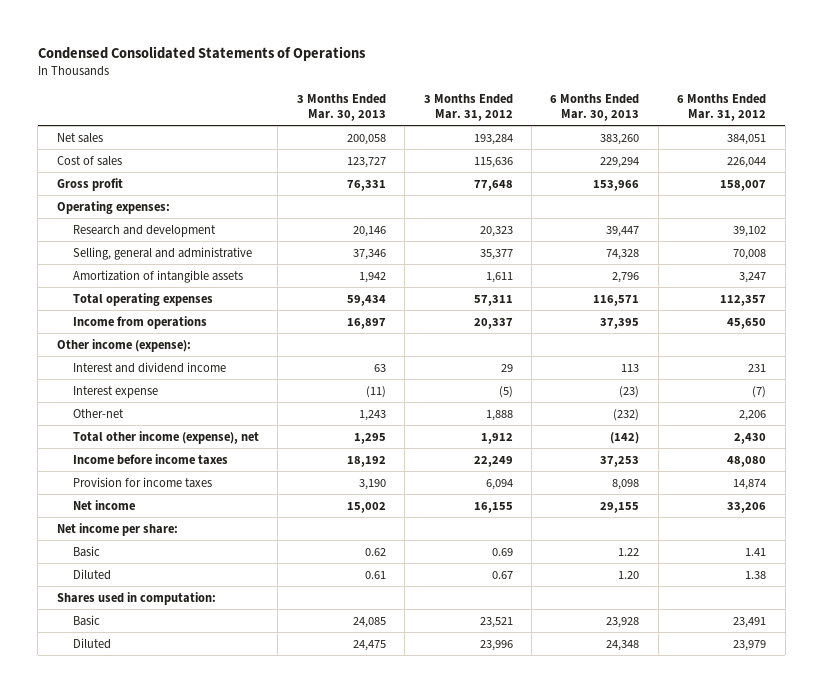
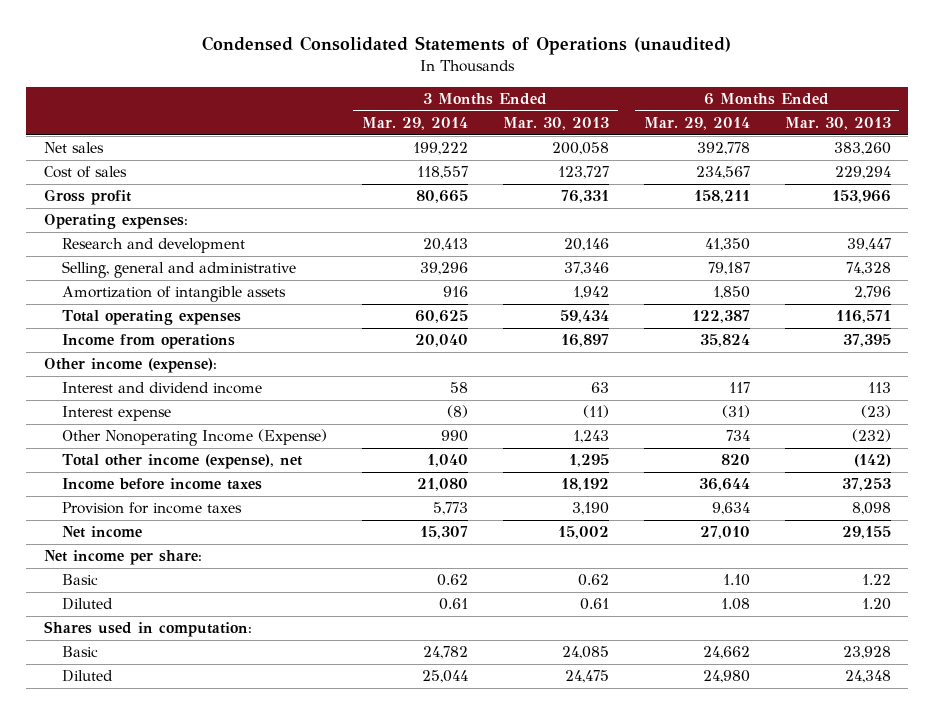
- Condensed Consolidated Statements of Operations
+ Condensed Consolidated Statements of Operations (unaudited)
- | 3 Months Ended Mar. 30, 2013 | 3 Months Ended Mar. 31, 2012 | 6 Months Ended Mar. 30, 2013 | 6 Months Ended Mar. 31, 2012
+ | 3 Months Ended Mar. 29, 2014 | 3 Months Ended Mar. 30, 2013 | 6 Months Ended Mar. 29, 2014 | 6 Months Ended Mar. 30, 2013
- Other-net | 1,243 | 1,888 | (232) | 2,206
+ Other Nonoperating Income (Expense) | 990 | 1,243 | 734 | (232)

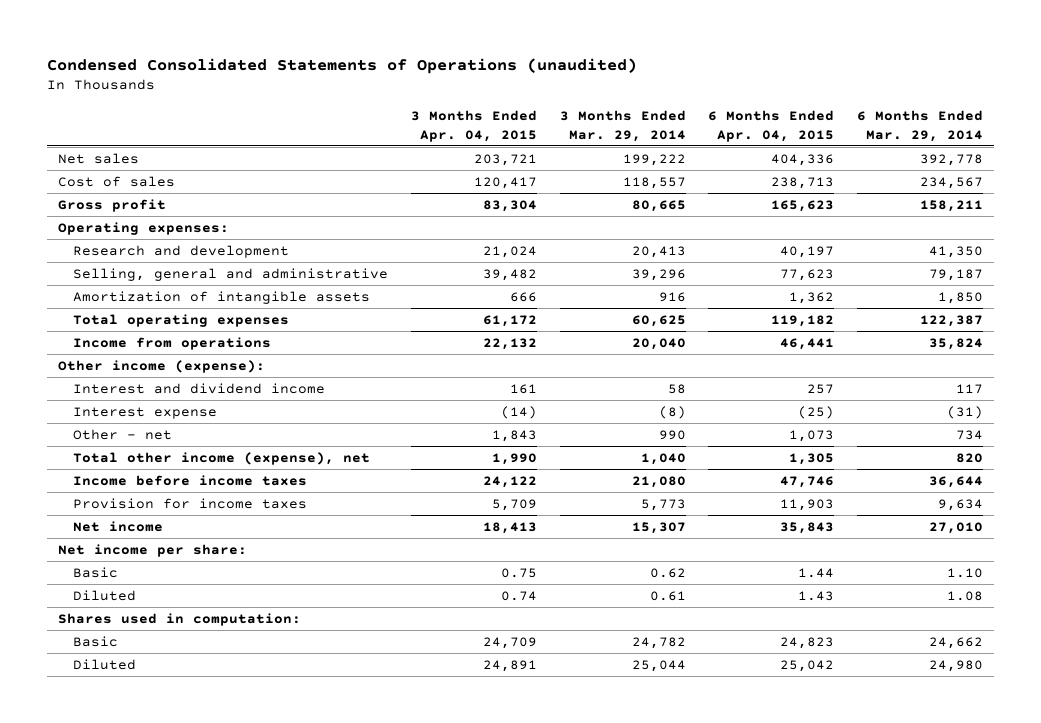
- | 3 Months Ended Mar. 29, 2014 | 3 Months Ended Mar. 30, 2013 | 6 Months Ended Mar. 29, 2014 | 6 Months Ended Mar. 30, 2013
+ | 3 Months Ended Apr. 04, 2015 | 3 Months Ended Mar. 29, 2014 | 6 Months Ended Apr. 04, 2015 | 6 Months Ended Mar. 29, 2014
- Other Nonoperating Income (Expense) | 990 | 1,243 | 734 | (232)
+ Other - net | 1,843 | 990 | 1,073 | 734

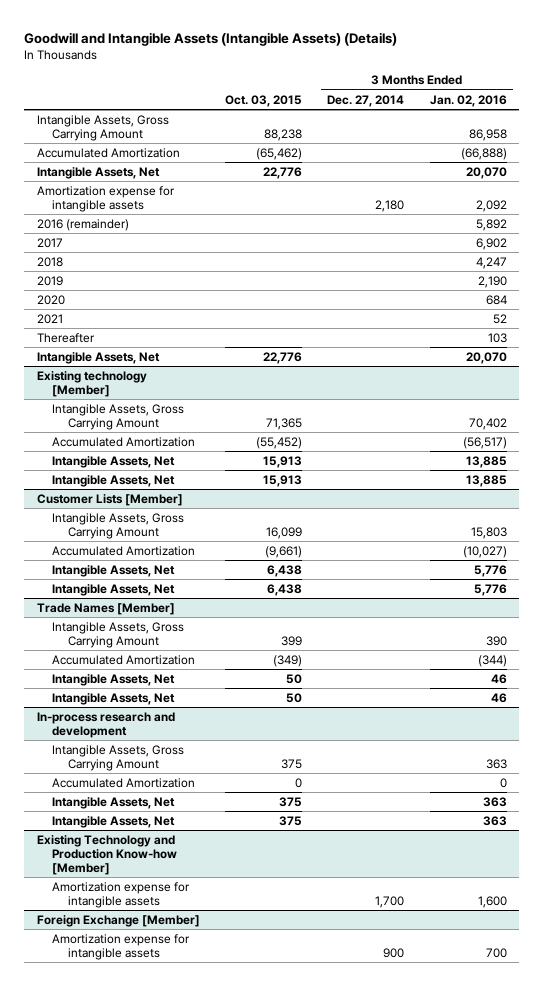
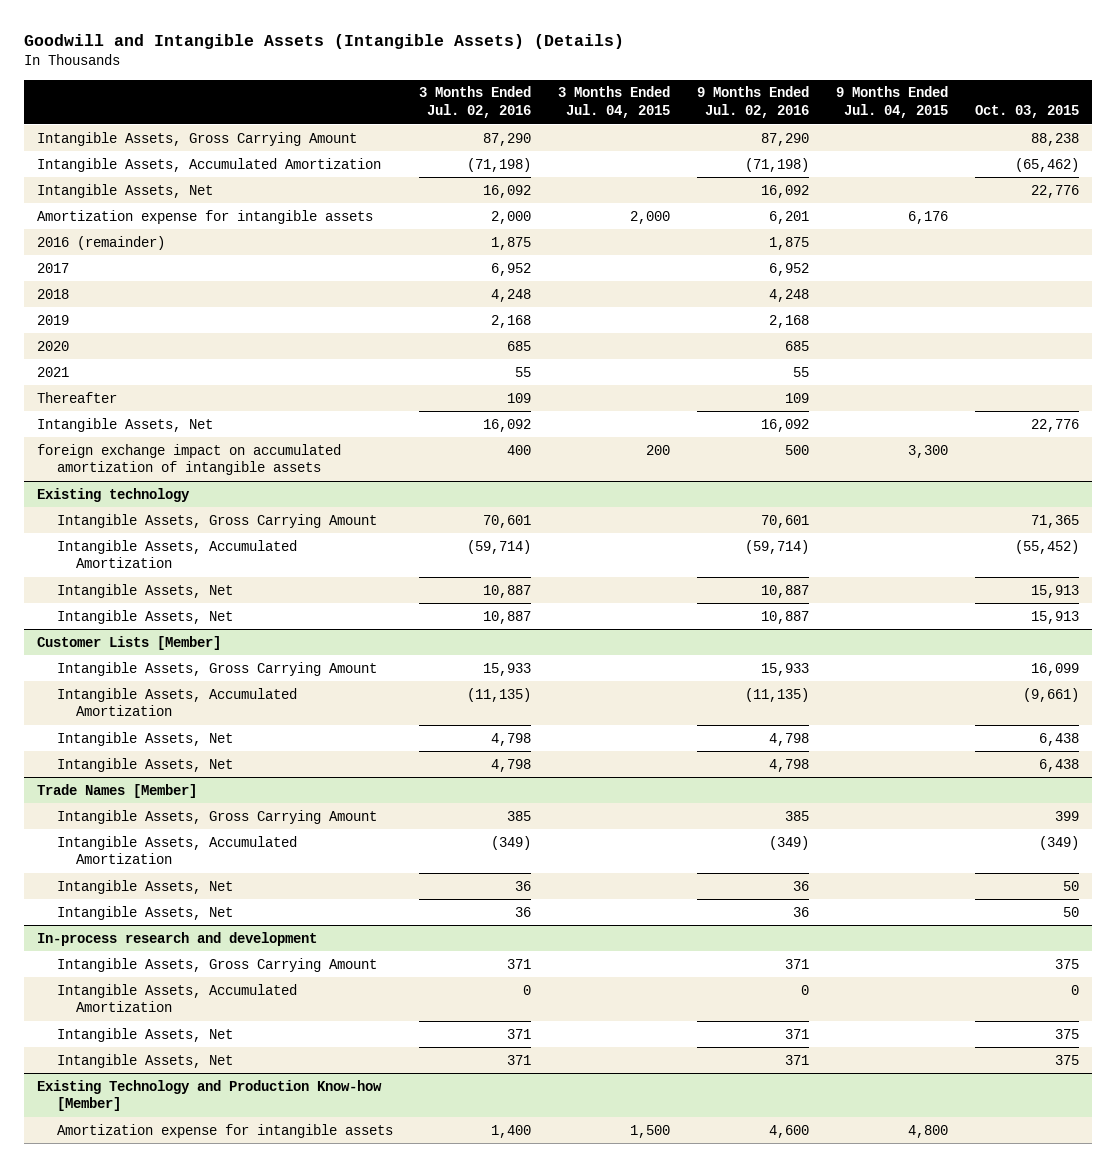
- | Oct. 03, 2015 | 3 Months Ended Dec. 27, 2014 | 3 Months Ended Jan. 02, 2016
+ | 3 Months Ended Jul. 02, 2016 | 3 Months Ended Jul. 04, 2015 | 9 Months Ended Jul. 02, 2016 | 9 Months Ended Jul. 04, 2015 | Oct. 03, 2015
- Accumulated Amortization | (65,462) | | (66,888)
+ Intangible Assets, Accumulated Amortization | (71,198) | | (71,198) | | (65,462)
- Existing technology [Member]
+ foreign exchange impact on accumulated amortization of intangible assets | 400 | 200 | 500 | 3,300 |
+ Existing technology
- Accumulated Amortization | (55,452) | | (56,517)
+ Intangible Assets, Accumulated Amortization | (59,714) | | (59,714) | | (55,452)
@ Customer Lists [Member]
- Accumulated Amortization | (9,661) | | (10,027)
+ Intangible Assets, Accumulated Amortization | (11,135) | | (11,135) | | (9,661)
@ Trade Names [Member]
- Accumulated Amortization | (349) | | (344)
+ Intangible Assets, Accumulated Amortization | (349) | | (349) | | (349)
@ In-process research and development
- Accumulated Amortization | 0 | | 0
+ Intangible Assets, Accumulated Amortization | 0 | | 0 | | 0
- Foreign Exchange [Member]
- Amortization expense for intangible assets | | 900 | 700

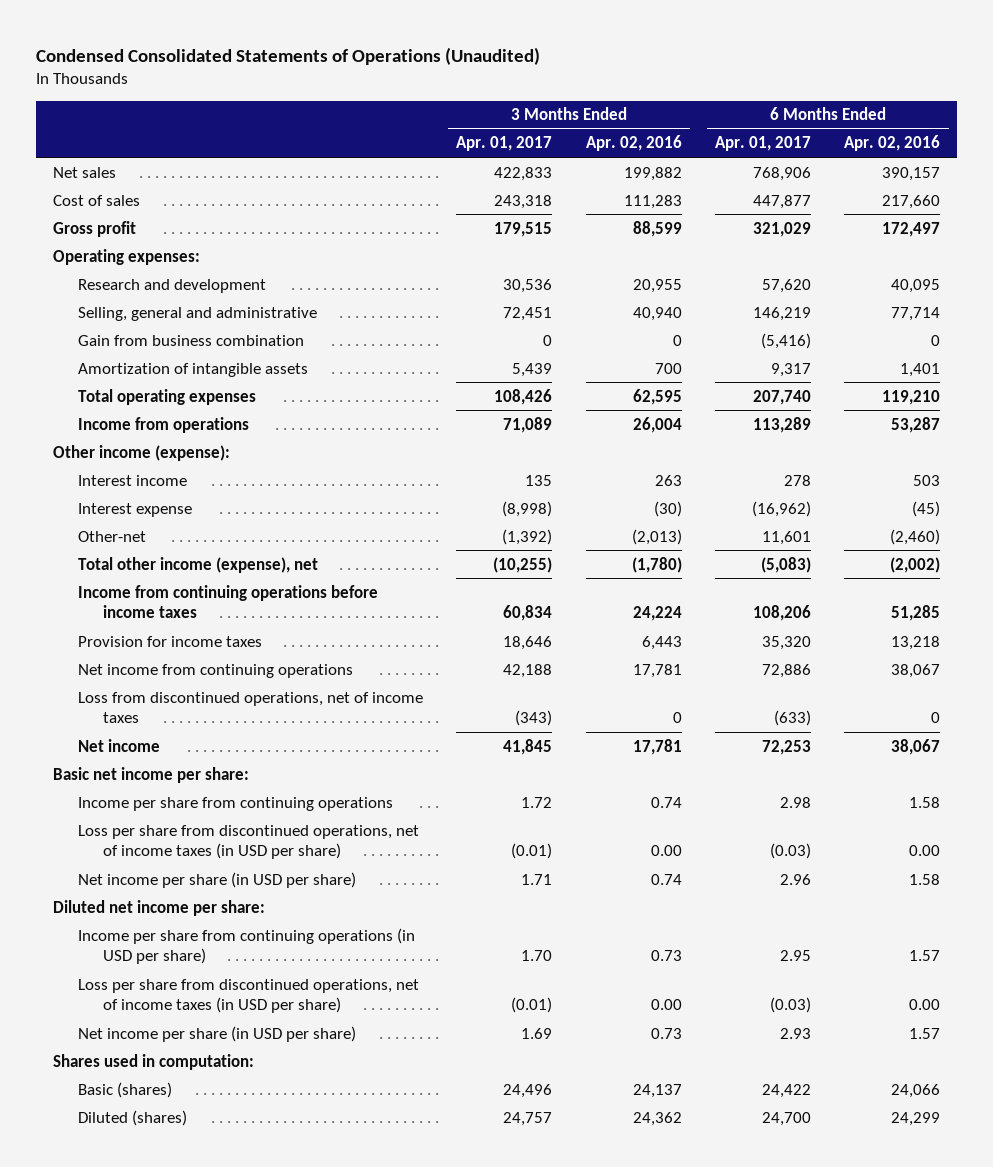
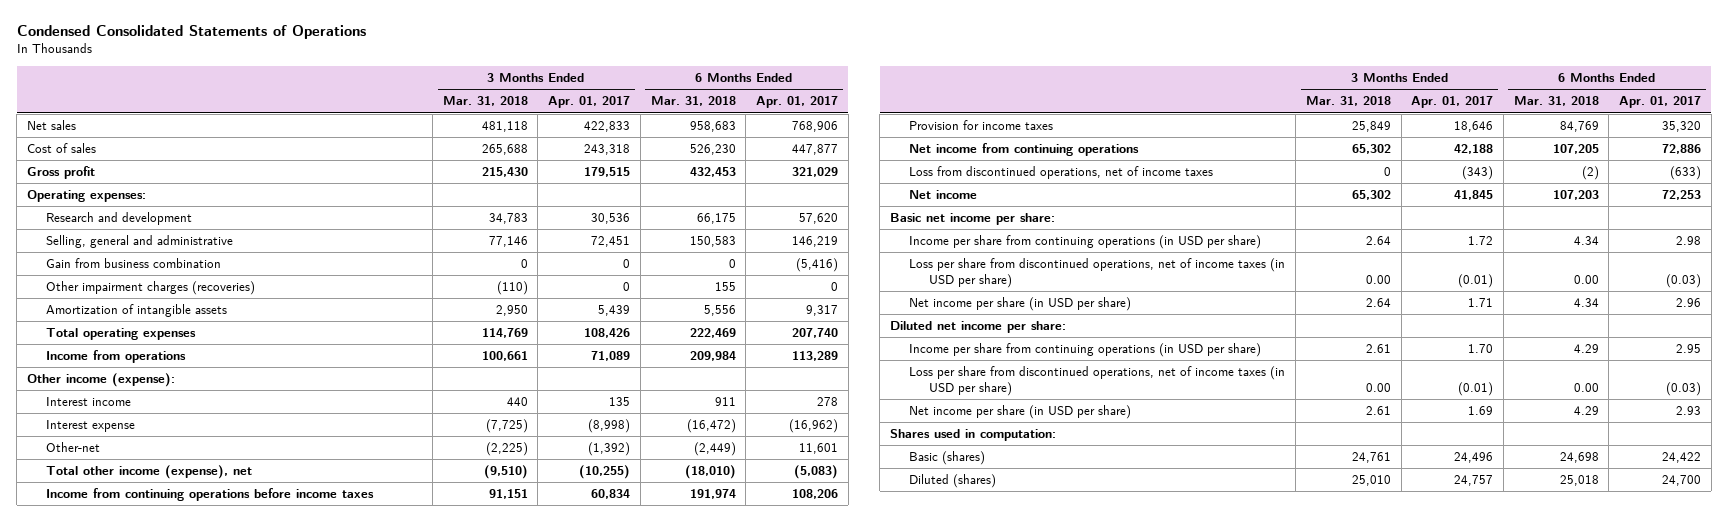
- Condensed Consolidated Statements of Operations (Unaudited)
+ Condensed Consolidated Statements of Operations
- | 3 Months Ended Apr. 01, 2017 | 3 Months Ended Apr. 02, 2016 | 6 Months Ended Apr. 01, 2017 | 6 Months Ended Apr. 02, 2016
+ | 3 Months Ended Mar. 31, 2018 | 3 Months Ended Apr. 01, 2017 | 6 Months Ended Mar. 31, 2018 | 6 Months Ended Apr. 01, 2017
+ Other impairment charges (recoveries) | (110) | 0 | 155 | 0
- Income per share from continuing operations | 1.72 | 0.74 | 2.98 | 1.58
+ Income per share from continuing operations (in USD per share) | 2.64 | 1.72 | 4.34 | 2.98

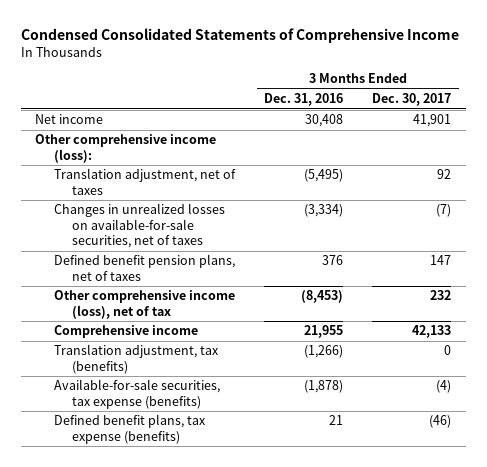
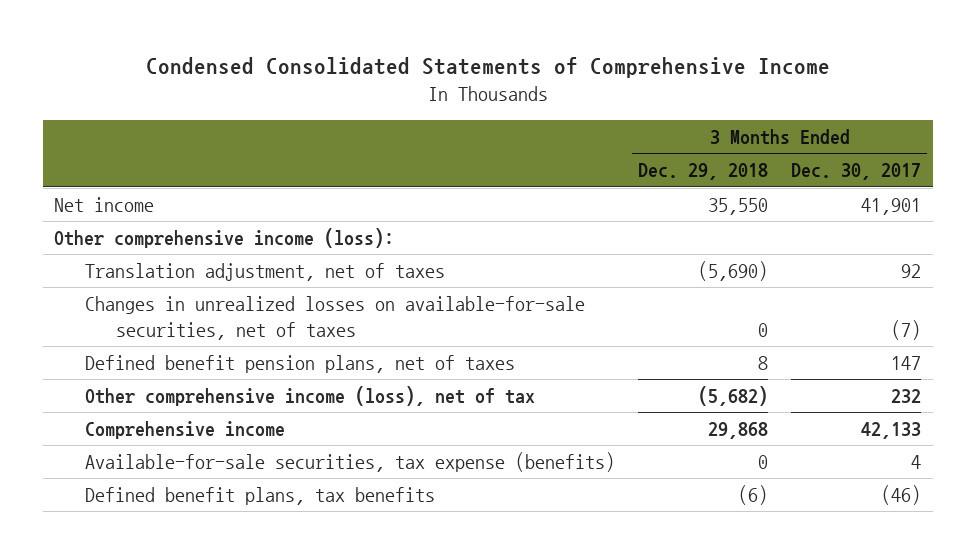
- | 3 Months Ended Dec. 31, 2016 | 3 Months Ended Dec. 30, 2017
+ | 3 Months Ended Dec. 29, 2018 | 3 Months Ended Dec. 30, 2017
- Translation adjustment, tax (benefits) | (1,266) | 0
- Available-for-sale securities, tax expense (benefits) | (1,878) | (4)
- Defined benefit plans, tax expense (benefits) | 21 | (46)
+ Available-for-sale securities, tax expense (benefits) | 0 | 4
+ Defined benefit plans, tax benefits | (6) | (46)

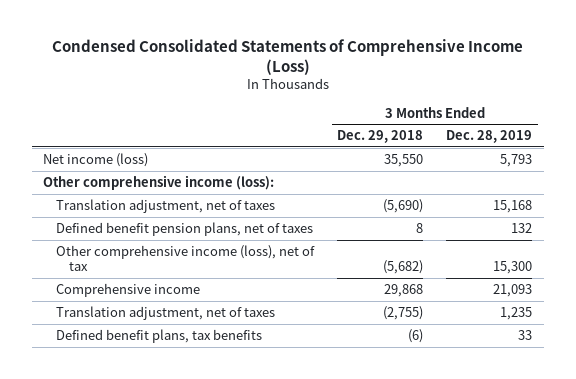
- Condensed Consolidated Statements of Comprehensive Income
+ Condensed Consolidated Statements of Comprehensive Income (Loss)
- | 3 Months Ended Dec. 29, 2018 | 3 Months Ended Dec. 30, 2017
+ | 3 Months Ended Dec. 29, 2018 | 3 Months Ended Dec. 28, 2019
- Net income | 35,550 | 41,901
+ Net income (loss) | 35,550 | 5,793
- Changes in unrealized losses on available-for-sale securities, net of taxes | 0 | (7)
- Available-for-sale securities, tax expense (benefits) | 0 | 4
+ Translation adjustment, net of taxes | (2,755) | 1,235

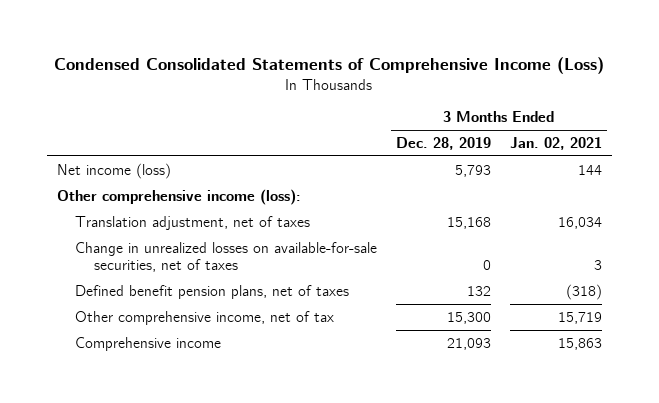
- | 3 Months Ended Dec. 29, 2018 | 3 Months Ended Dec. 28, 2019
+ | 3 Months Ended Dec. 28, 2019 | 3 Months Ended Jan. 02, 2021
+ Change in unrealized losses on available-for-sale securities, net of taxes | 0 | 3
- Other comprehensive income (loss), net of tax | (5,682) | 15,300
+ Other comprehensive income, net of tax | 15,300 | 15,719
- Translation adjustment, net of taxes | (2,755) | 1,235
- Defined benefit plans, tax benefits | (6) | 33

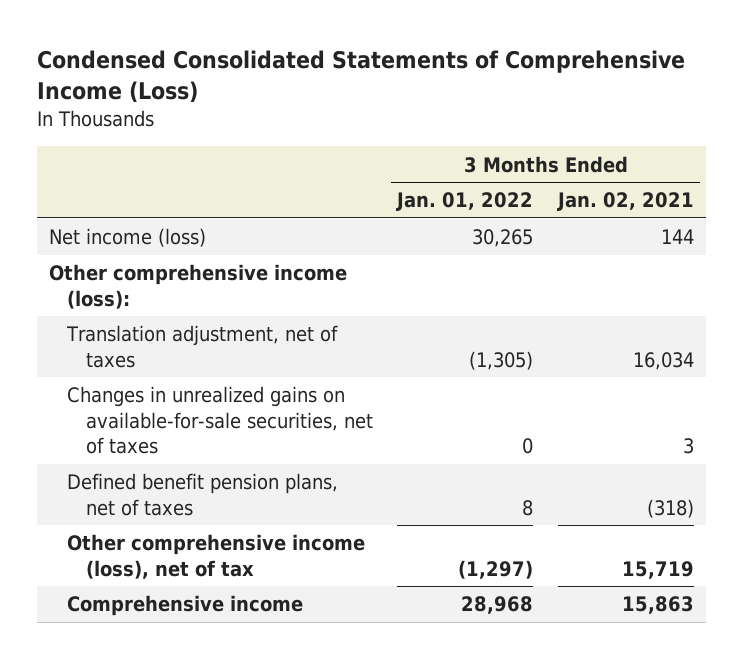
- | 3 Months Ended Dec. 28, 2019 | 3 Months Ended Jan. 02, 2021
+ | 3 Months Ended Jan. 01, 2022 | 3 Months Ended Jan. 02, 2021
- Change in unrealized losses on available-for-sale securities, net of taxes | 0 | 3
+ Changes in unrealized gains on available-for-sale securities, net of taxes | 0 | 3
- Other comprehensive income, net of tax | 15,300 | 15,719
+ Other comprehensive income (loss), net of tax | (1,297) | 15,719

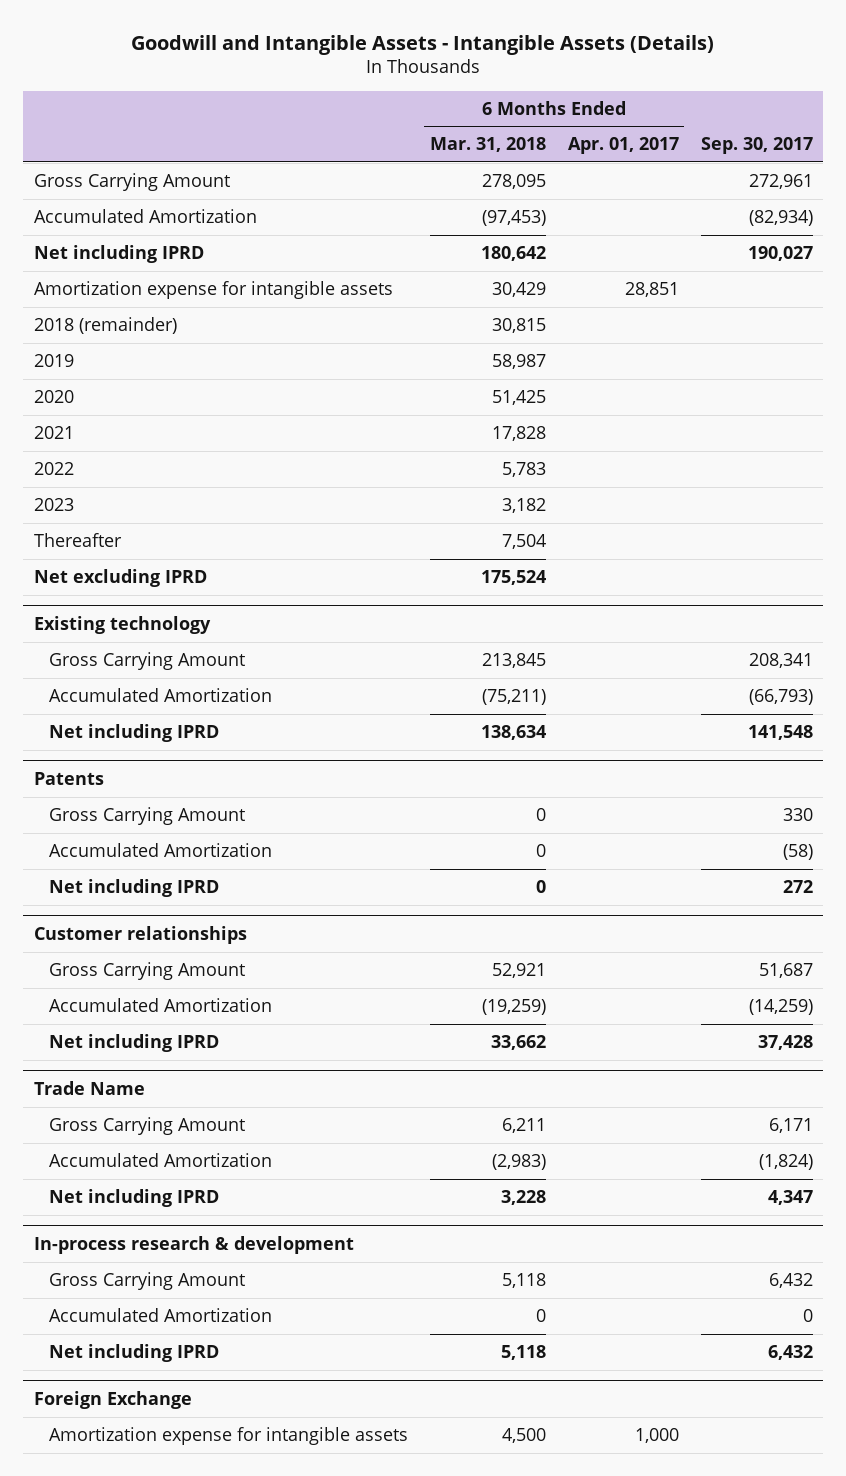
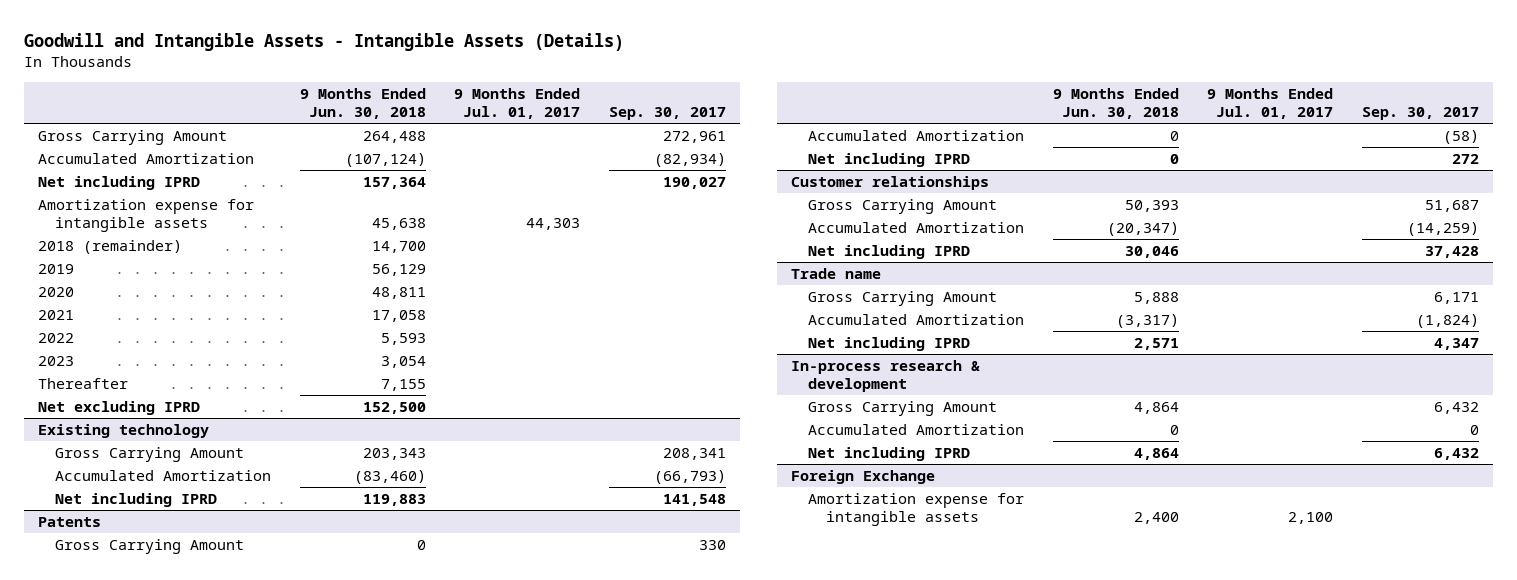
- | 6 Months Ended Mar. 31, 2018 | 6 Months Ended Apr. 01, 2017 | Sep. 30, 2017
+ | 9 Months Ended Jun. 30, 2018 | 9 Months Ended Jul. 01, 2017 | Sep. 30, 2017
- Trade Name
+ Trade name

